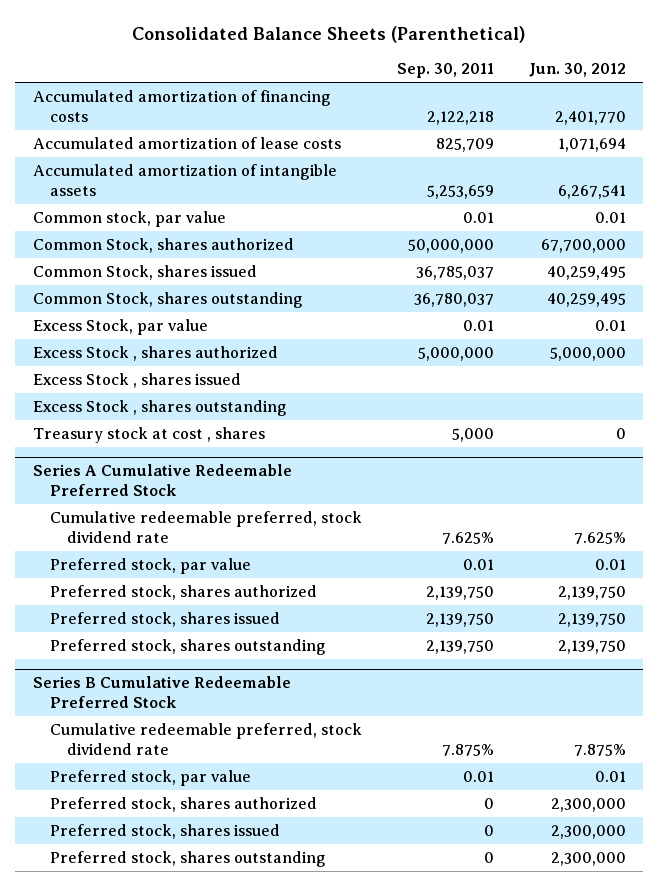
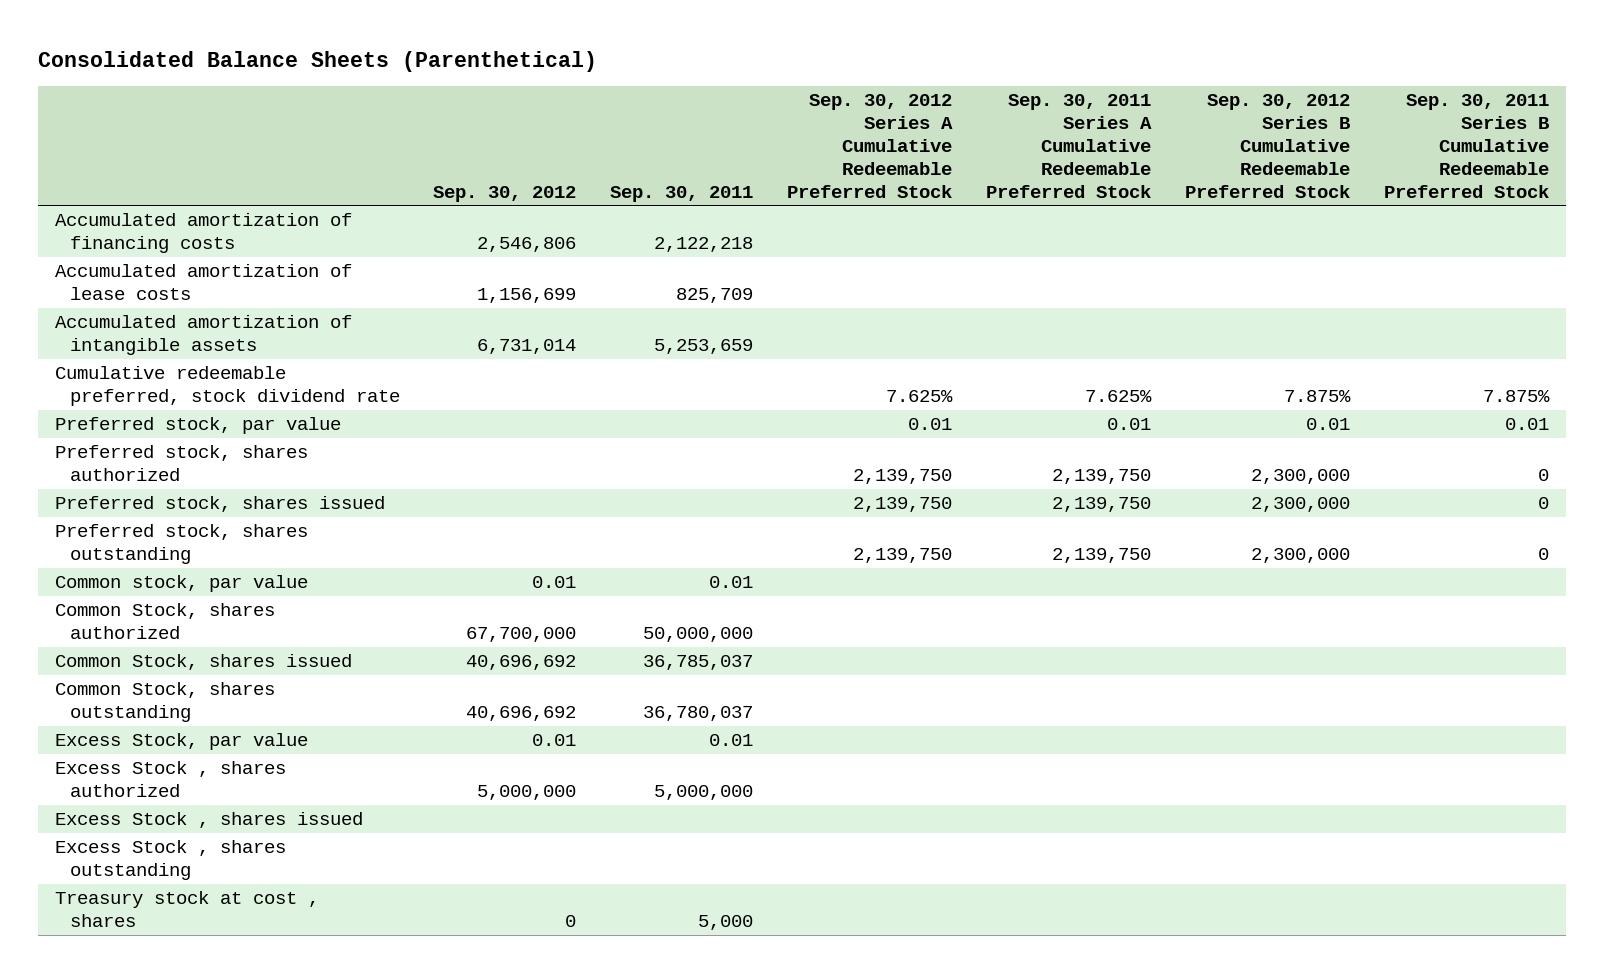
- | Sep. 30, 2011 | Jun. 30, 2012
+ | Sep. 30, 2012 | Sep. 30, 2011 | Sep. 30, 2012 Series A Cumulative Redeemable Preferred Stock | Sep. 30, 2011 Series A Cumulative Redeemable Preferred Stock | Sep. 30, 2012 Series B Cumulative Redeemable Preferred Stock | Sep. 30, 2011 Series B Cumulative Redeemable Preferred Stock
+ Cumulative redeemable preferred, stock dividend rate | | | 7.625% | 7.625% | 7.875% | 7.875%
+ Preferred stock, par value | | | 0.01 | 0.01 | 0.01 | 0.01
+ Preferred stock, shares authorized | | | 2,139,750 | 2,139,750 | 2,300,000 | 0
+ Preferred stock, shares issued | | | 2,139,750 | 2,139,750 | 2,300,000 | 0
+ Preferred stock, shares outstanding | | | 2,139,750 | 2,139,750 | 2,300,000 | 0
- Series A Cumulative Redeemable Preferred Stock
- Cumulative redeemable preferred, stock dividend rate | 7.625% | 7.625%
- Preferred stock, par value | 0.01 | 0.01
- Preferred stock, shares authorized | 2,139,750 | 2,139,750
- Preferred stock, shares issued | 2,139,750 | 2,139,750
- Preferred stock, shares outstanding | 2,139,750 | 2,139,750
- Series B Cumulative Redeemable Preferred Stock
- Cumulative redeemable preferred, stock dividend rate | 7.875% | 7.875%
- Preferred stock, par value | 0.01 | 0.01
- Preferred stock, shares authorized | 0 | 2,300,000
- Preferred stock, shares issued | 0 | 2,300,000
- Preferred stock, shares outstanding | 0 | 2,300,000

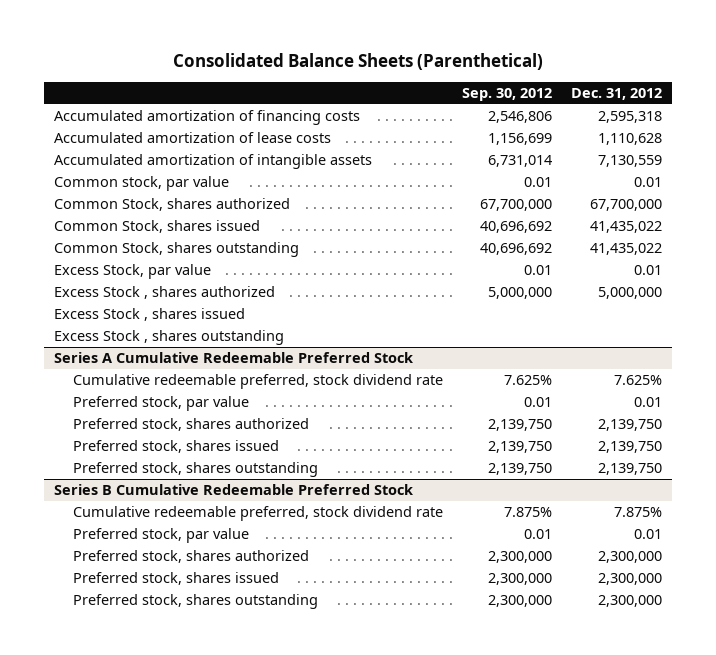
- | Sep. 30, 2012 | Sep. 30, 2011 | Sep. 30, 2012 Series A Cumulative Redeemable Preferred Stock | Sep. 30, 2011 Series A Cumulative Redeemable Preferred Stock | Sep. 30, 2012 Series B Cumulative Redeemable Preferred Stock | Sep. 30, 2011 Series B Cumulative Redeemable Preferred Stock
+ | Sep. 30, 2012 | Dec. 31, 2012
- Cumulative redeemable preferred, stock dividend rate | | | 7.625% | 7.625% | 7.875% | 7.875%
- Preferred stock, par value | | | 0.01 | 0.01 | 0.01 | 0.01
- Preferred stock, shares authorized | | | 2,139,750 | 2,139,750 | 2,300,000 | 0
- Preferred stock, shares issued | | | 2,139,750 | 2,139,750 | 2,300,000 | 0
- Preferred stock, shares outstanding | | | 2,139,750 | 2,139,750 | 2,300,000 | 0
- Treasury stock at cost , shares | 0 | 5,000 | | | |
+ Series A Cumulative Redeemable Preferred Stock
+ Cumulative redeemable preferred, stock dividend rate | 7.625% | 7.625%
+ Preferred stock, par value | 0.01 | 0.01
+ Preferred stock, shares authorized | 2,139,750 | 2,139,750
+ Preferred stock, shares issued | 2,139,750 | 2,139,750
+ Preferred stock, shares outstanding | 2,139,750 | 2,139,750
+ Series B Cumulative Redeemable Preferred Stock
+ Cumulative redeemable preferred, stock dividend rate | 7.875% | 7.875%
+ Preferred stock, par value | 0.01 | 0.01
+ Preferred stock, shares authorized | 2,300,000 | 2,300,000
+ Preferred stock, shares issued | 2,300,000 | 2,300,000
+ Preferred stock, shares outstanding | 2,300,000 | 2,300,000

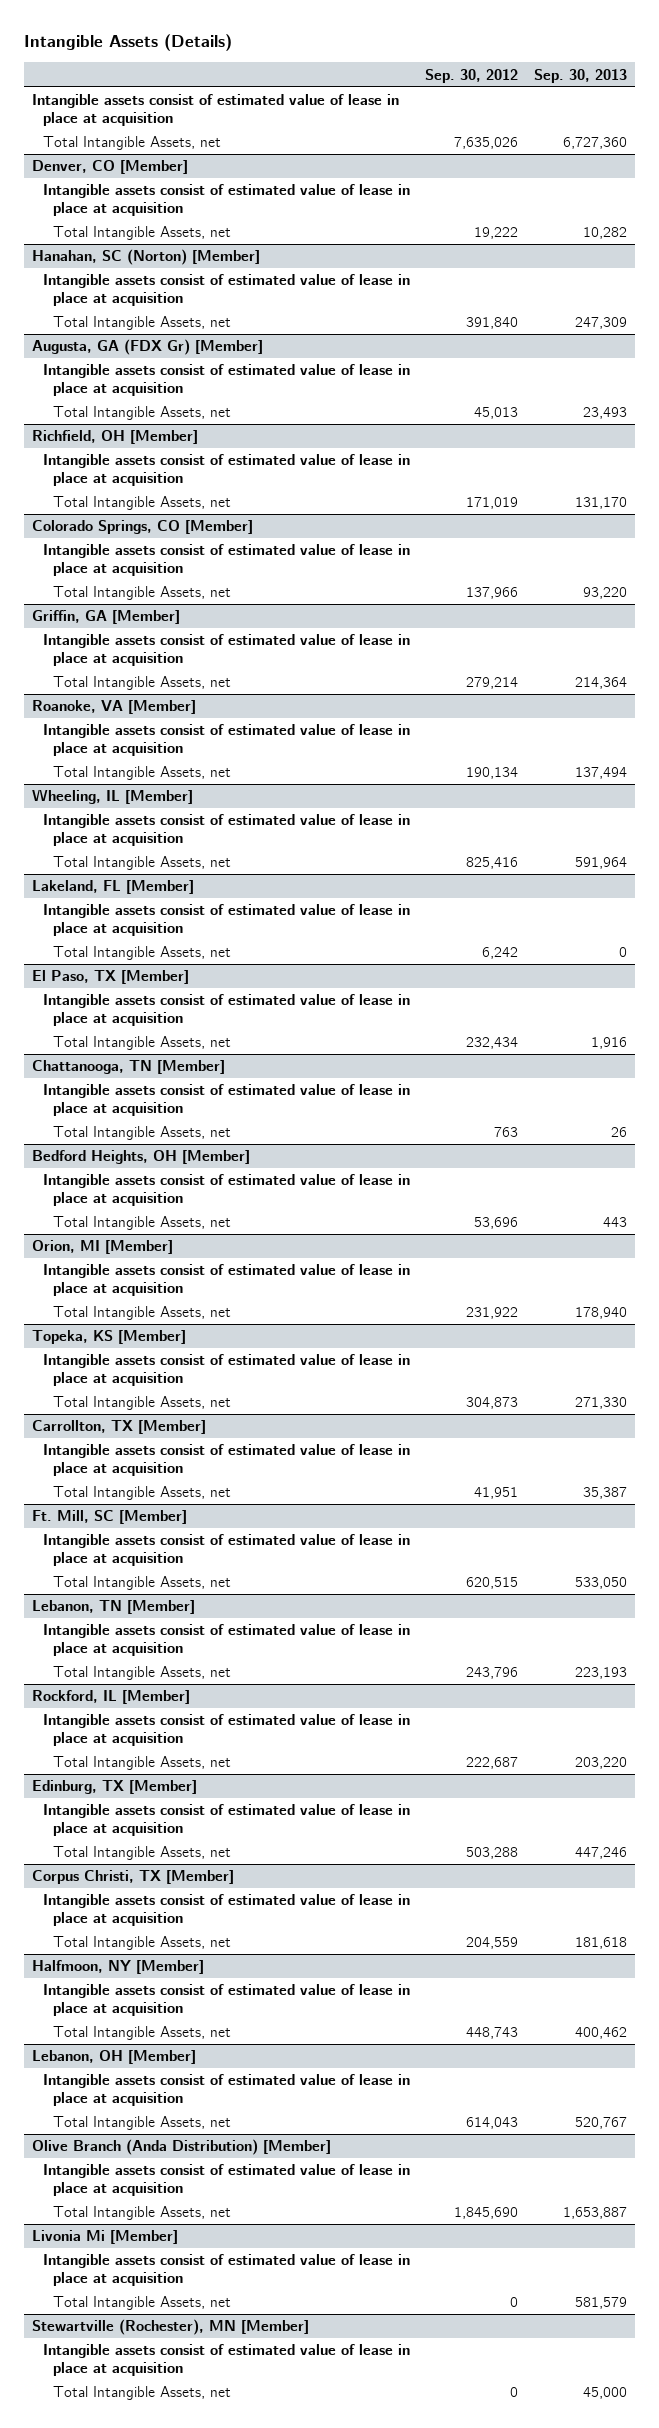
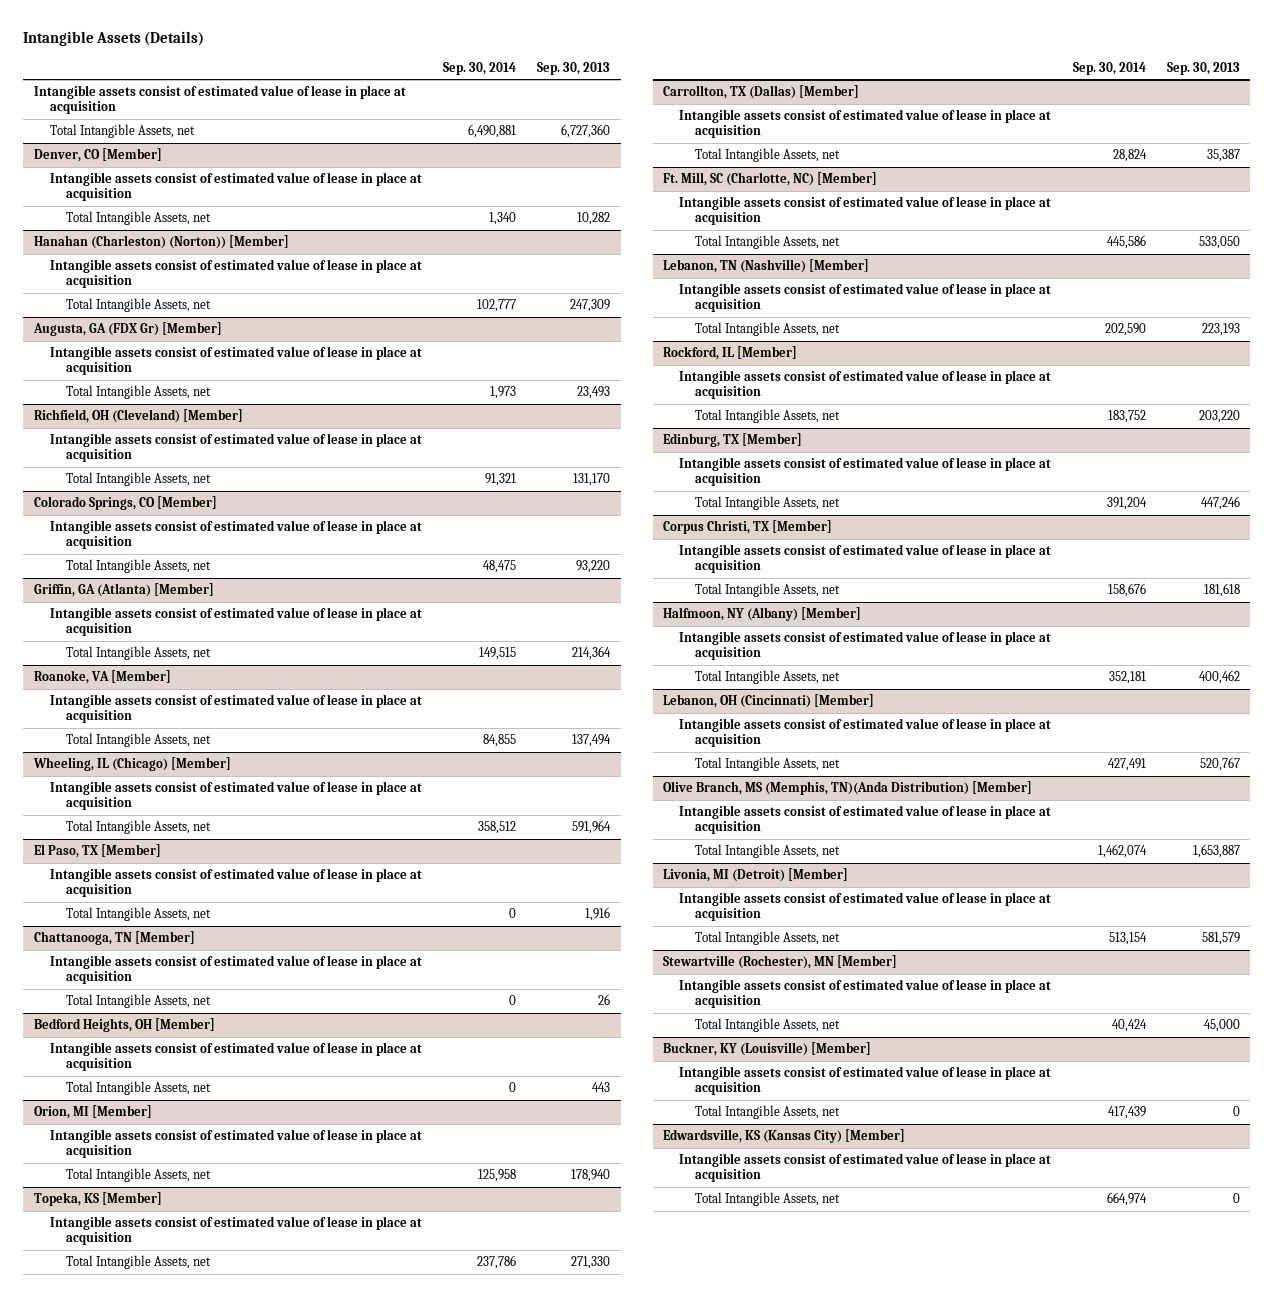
- | Sep. 30, 2012 | Sep. 30, 2013
+ | Sep. 30, 2014 | Sep. 30, 2013
- Hanahan, SC (Norton) [Member]
+ Hanahan (Charleston) (Norton)) [Member]
- Richfield, OH [Member]
+ Richfield, OH (Cleveland) [Member]
- Griffin, GA [Member]
+ Griffin, GA (Atlanta) [Member]
- Wheeling, IL [Member]
+ Wheeling, IL (Chicago) [Member]
- Lakeland, FL [Member]
- Intangible assets consist of estimated value of lease in place at acquisition
- Total Intangible Assets, net | 6,242 | 0
- Carrollton, TX [Member]
+ Carrollton, TX (Dallas) [Member]
- Ft. Mill, SC [Member]
+ Ft. Mill, SC (Charlotte, NC) [Member]
- Lebanon, TN [Member]
+ Lebanon, TN (Nashville) [Member]
- Halfmoon, NY [Member]
+ Halfmoon, NY (Albany) [Member]
- Lebanon, OH [Member]
+ Lebanon, OH (Cincinnati) [Member]
- Olive Branch (Anda Distribution) [Member]
+ Olive Branch, MS (Memphis, TN)(Anda Distribution) [Member]
- Livonia Mi [Member]
+ Livonia, MI (Detroit) [Member]
+ Buckner, KY (Louisville) [Member]
+ Intangible assets consist of estimated value of lease in place at acquisition
+ Total Intangible Assets, net | 417,439 | 0
+ Edwardsville, KS (Kansas City) [Member]
+ Intangible assets consist of estimated value of lease in place at acquisition
+ Total Intangible Assets, net | 664,974 | 0

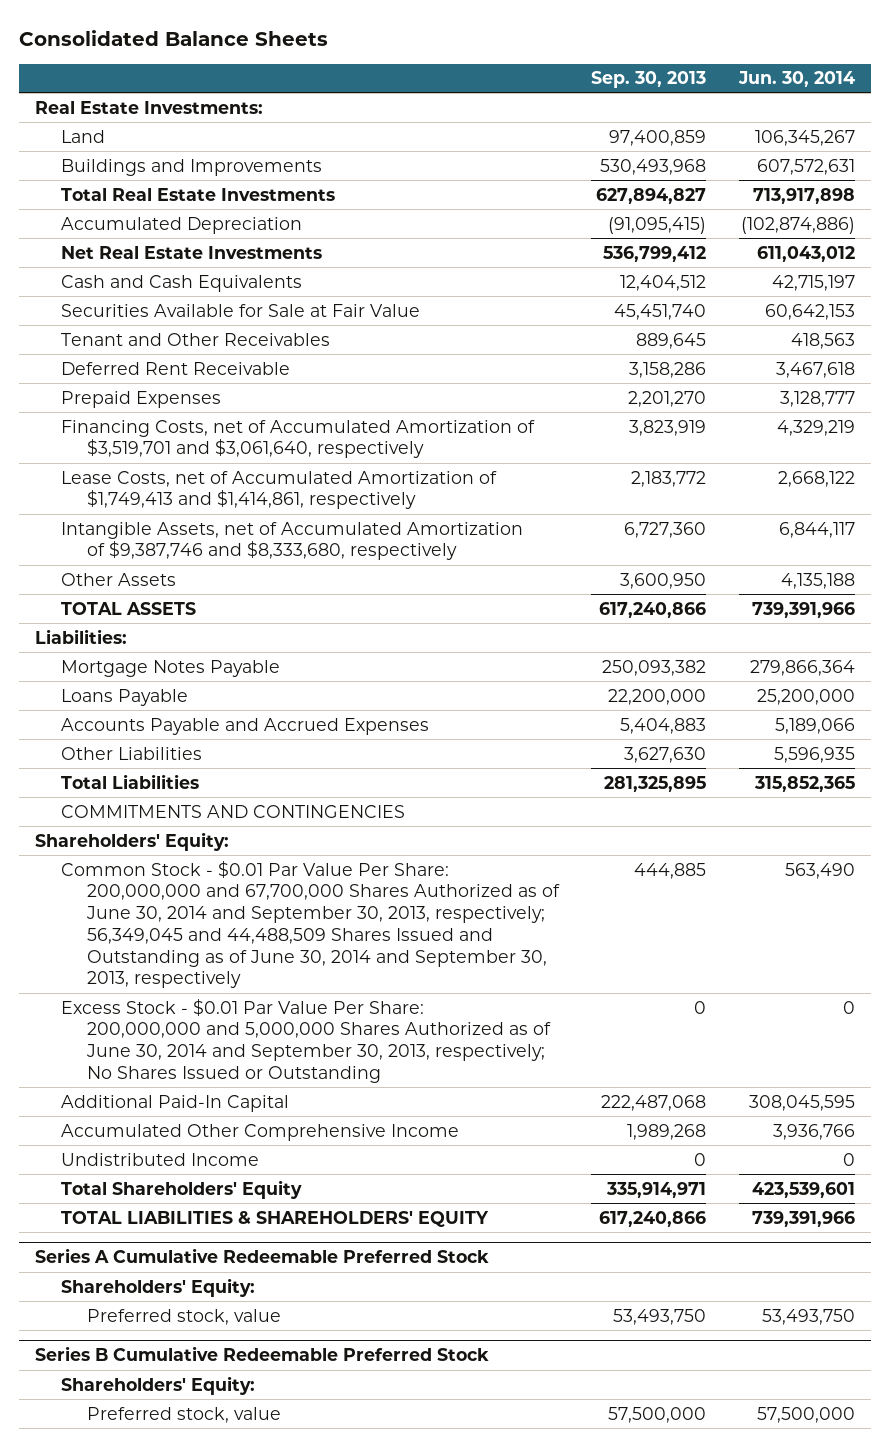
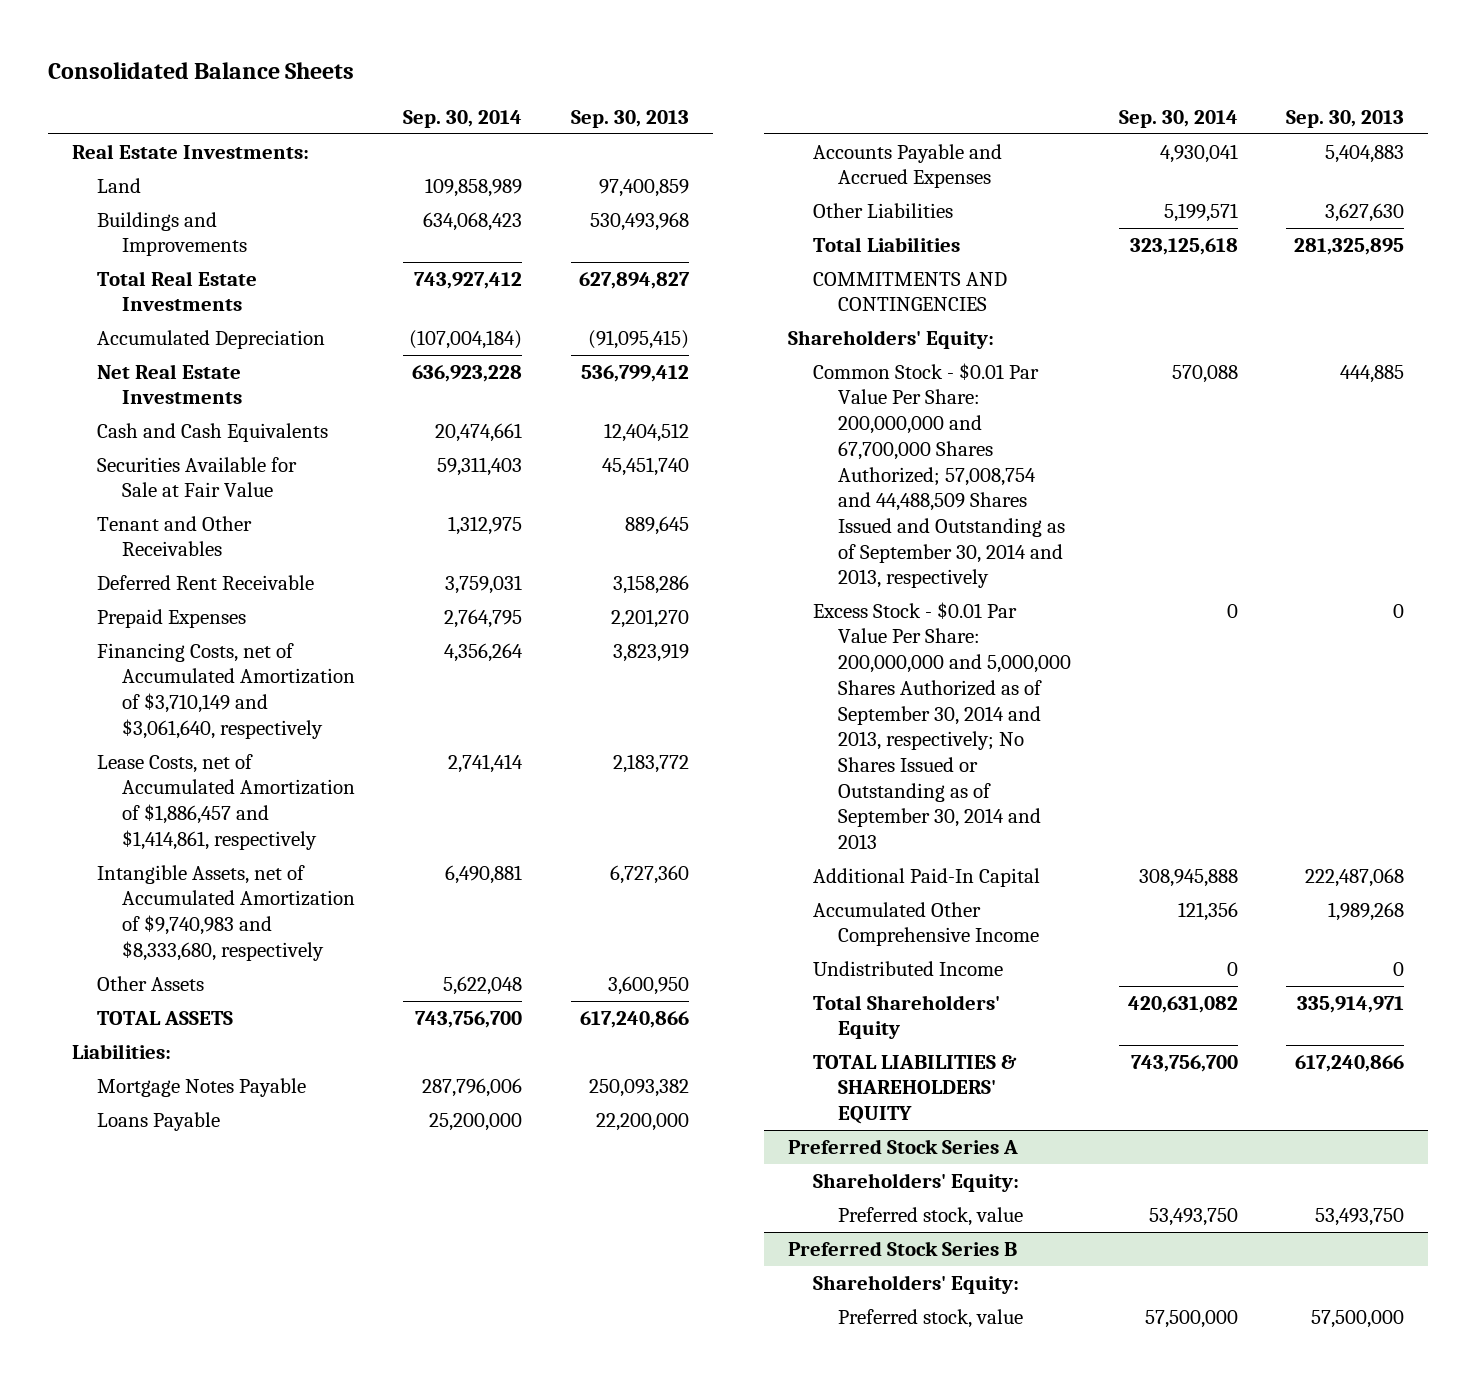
- | Sep. 30, 2013 | Jun. 30, 2014
+ | Sep. 30, 2014 | Sep. 30, 2013
- Financing Costs, net of Accumulated Amortization of $3,519,701 and $3,061,640, respectively | 3,823,919 | 4,329,219
- Lease Costs, net of Accumulated Amortization of $1,749,413 and $1,414,861, respectively | 2,183,772 | 2,668,122
- Intangible Assets, net of Accumulated Amortization of $9,387,746 and $8,333,680, respectively | 6,727,360 | 6,844,117
+ Financing Costs, net of Accumulated Amortization of $3,710,149 and $3,061,640, respectively | 4,356,264 | 3,823,919
+ Lease Costs, net of Accumulated Amortization of $1,886,457 and $1,414,861, respectively | 2,741,414 | 2,183,772
+ Intangible Assets, net of Accumulated Amortization of $9,740,983 and $8,333,680, respectively | 6,490,881 | 6,727,360
- Common Stock - $0.01 Par Value Per Share: 200,000,000 and 67,700,000 Shares Authorized as of June 30, 2014 and September 30, 2013, respectively; 56,349,045 and 44,488,509 Shares Issued and Outstanding as of June 30, 2014 and September 30, 2013, respectively | 444,885 | 563,490
- Excess Stock - $0.01 Par Value Per Share: 200,000,000 and 5,000,000 Shares Authorized as of June 30, 2014 and September 30, 2013, respectively; No Shares Issued or Outstanding | 0 | 0
+ Common Stock - $0.01 Par Value Per Share: 200,000,000 and 67,700,000 Shares Authorized; 57,008,754 and 44,488,509 Shares Issued and Outstanding as of September 30, 2014 and 2013, respectively | 570,088 | 444,885
+ Excess Stock - $0.01 Par Value Per Share: 200,000,000 and 5,000,000 Shares Authorized as of September 30, 2014 and 2013, respectively; No Shares Issued or Outstanding as of September 30, 2014 and 2013 | 0 | 0
- Series A Cumulative Redeemable Preferred Stock
+ Preferred Stock Series A
- Series B Cumulative Redeemable Preferred Stock
+ Preferred Stock Series B

